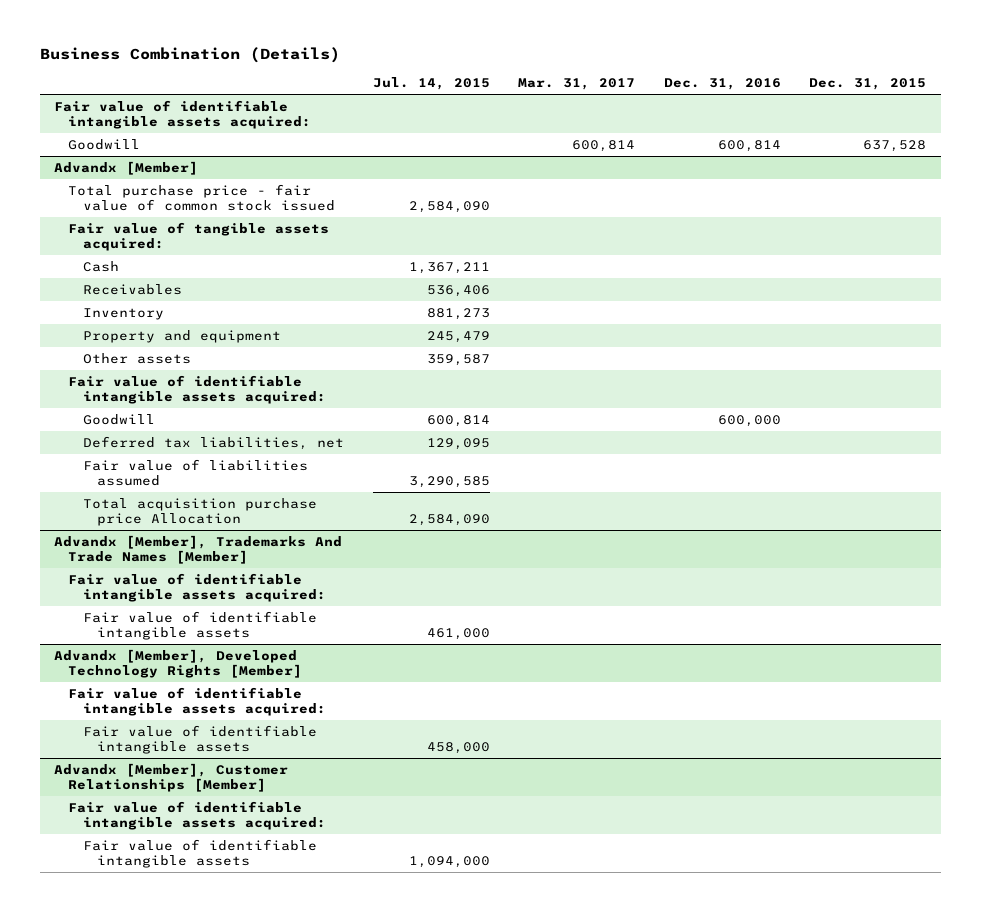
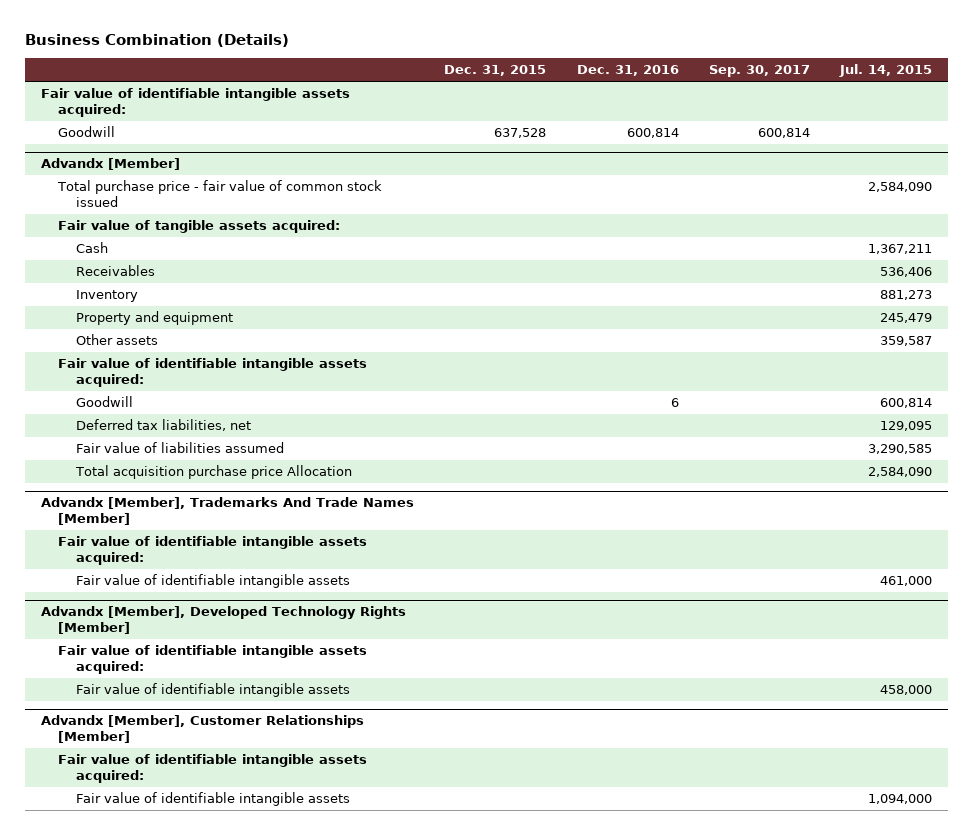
- | Jul. 14, 2015 | Mar. 31, 2017 | Dec. 31, 2016 | Dec. 31, 2015
+ | Dec. 31, 2015 | Dec. 31, 2016 | Sep. 30, 2017 | Jul. 14, 2015
@ Advandx [Member]
- Goodwill | 600,814 | | 600,000 |
+ Goodwill | | 6 | | 600,814

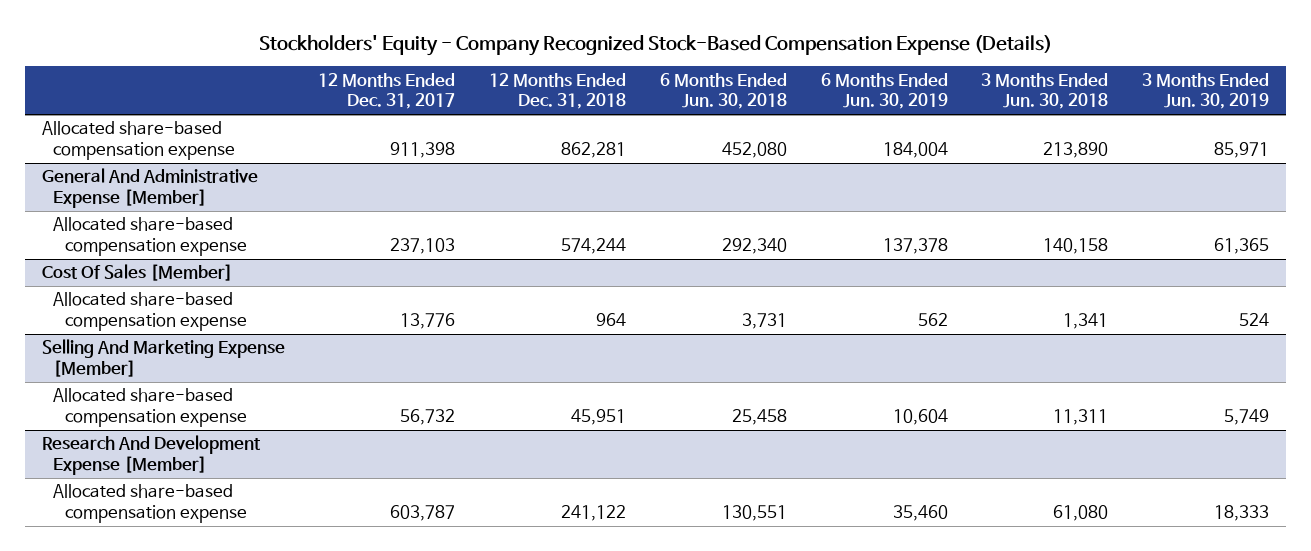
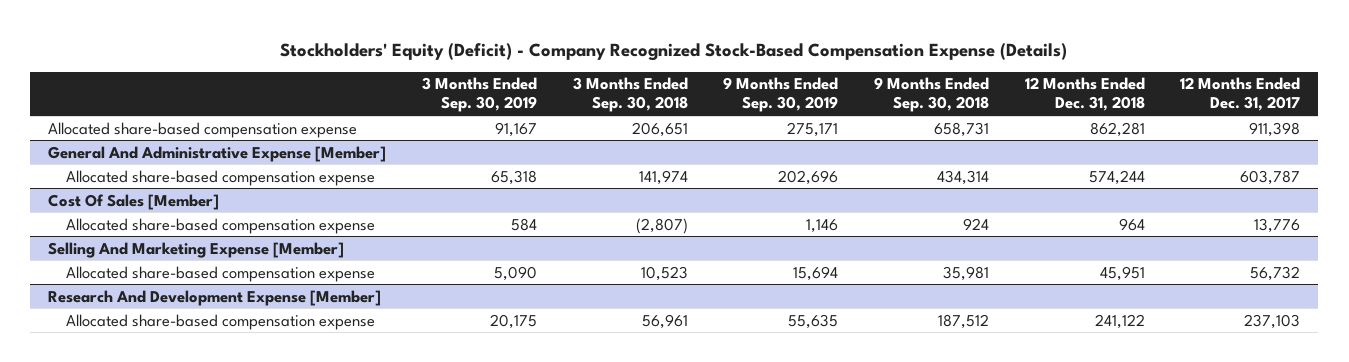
- Stockholders' Equity - Company Recognized Stock-Based Compensation Expense (Details)
+ Stockholders' Equity (Deficit) - Company Recognized Stock-Based Compensation Expense (Details)
- | 12 Months Ended Dec. 31, 2017 | 12 Months Ended Dec. 31, 2018 | 6 Months Ended Jun. 30, 2018 | 6 Months Ended Jun. 30, 2019 | 3 Months Ended Jun. 30, 2018 | 3 Months Ended Jun. 30, 2019
+ | 3 Months Ended Sep. 30, 2019 | 3 Months Ended Sep. 30, 2018 | 9 Months Ended Sep. 30, 2019 | 9 Months Ended Sep. 30, 2018 | 12 Months Ended Dec. 31, 2018 | 12 Months Ended Dec. 31, 2017
@ General And Administrative Expense [Member]
- Allocated share-based compensation expense | 237,103 | 574,244 | 292,340 | 137,378 | 140,158 | 61,365
+ Allocated share-based compensation expense | 65,318 | 141,974 | 202,696 | 434,314 | 574,244 | 603,787
@ Research And Development Expense [Member]
- Allocated share-based compensation expense | 603,787 | 241,122 | 130,551 | 35,460 | 61,080 | 18,333
+ Allocated share-based compensation expense | 20,175 | 56,961 | 55,635 | 187,512 | 241,122 | 237,103

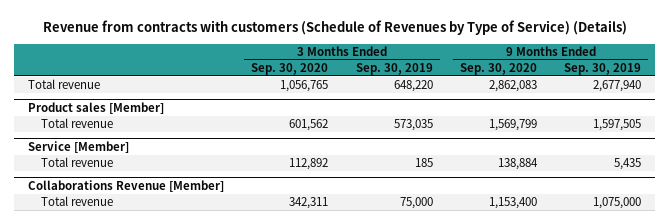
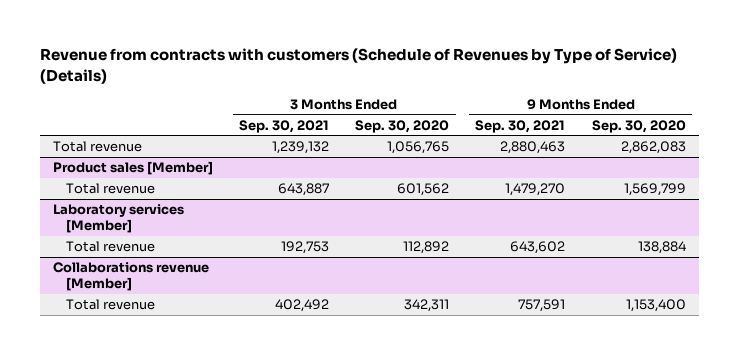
- | 3 Months Ended Sep. 30, 2020 | 3 Months Ended Sep. 30, 2019 | 9 Months Ended Sep. 30, 2020 | 9 Months Ended Sep. 30, 2019
+ | 3 Months Ended Sep. 30, 2021 | 3 Months Ended Sep. 30, 2020 | 9 Months Ended Sep. 30, 2021 | 9 Months Ended Sep. 30, 2020
- Service [Member]
+ Laboratory services [Member]
- Collaborations Revenue [Member]
+ Collaborations revenue [Member]

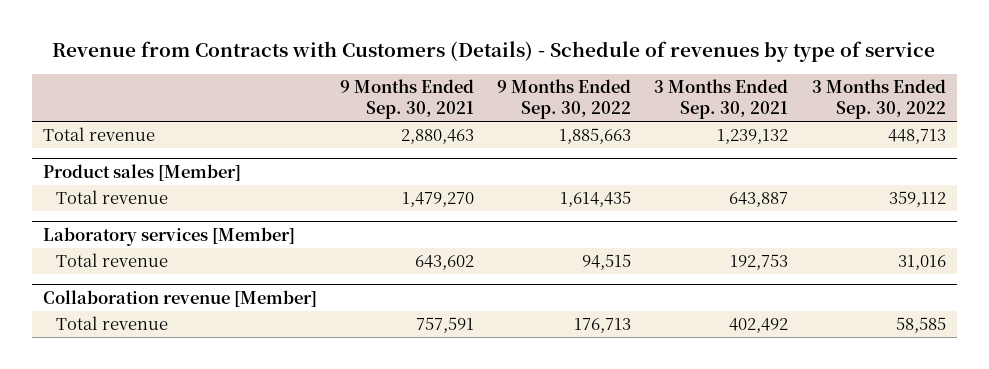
- Revenue from contracts with customers (Schedule of Revenues by Type of Service) (Details)
+ Revenue from Contracts with Customers (Details) - Schedule of revenues by type of service
- | 3 Months Ended Sep. 30, 2021 | 3 Months Ended Sep. 30, 2020 | 9 Months Ended Sep. 30, 2021 | 9 Months Ended Sep. 30, 2020
+ | 9 Months Ended Sep. 30, 2021 | 9 Months Ended Sep. 30, 2022 | 3 Months Ended Sep. 30, 2021 | 3 Months Ended Sep. 30, 2022
- Collaborations revenue [Member]
+ Collaboration revenue [Member]

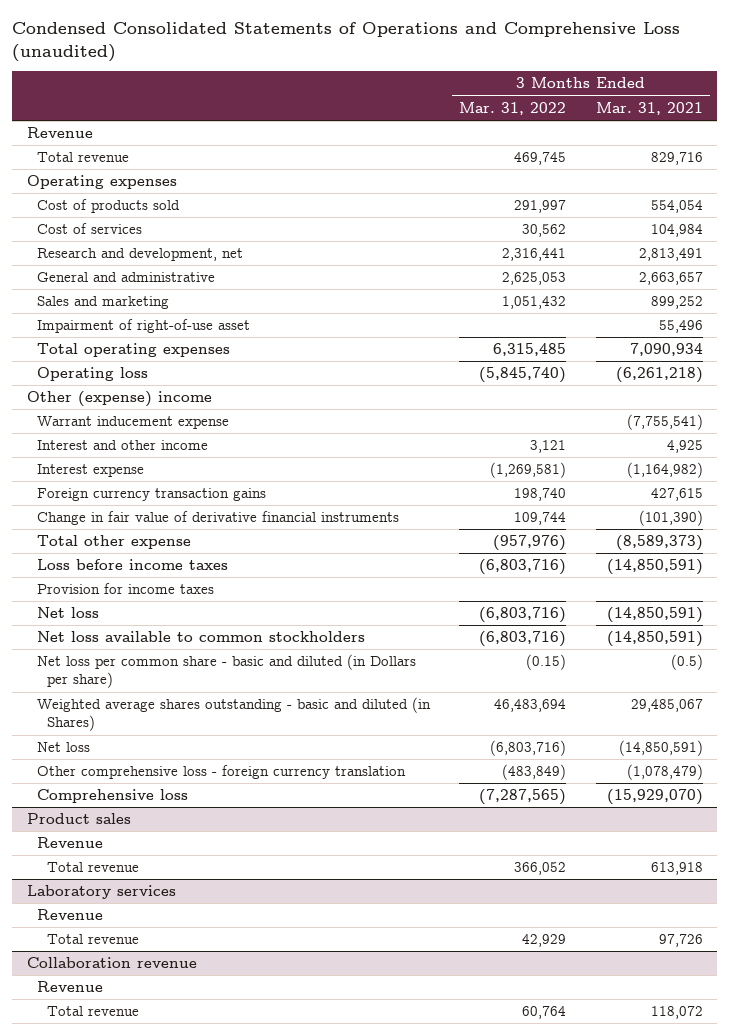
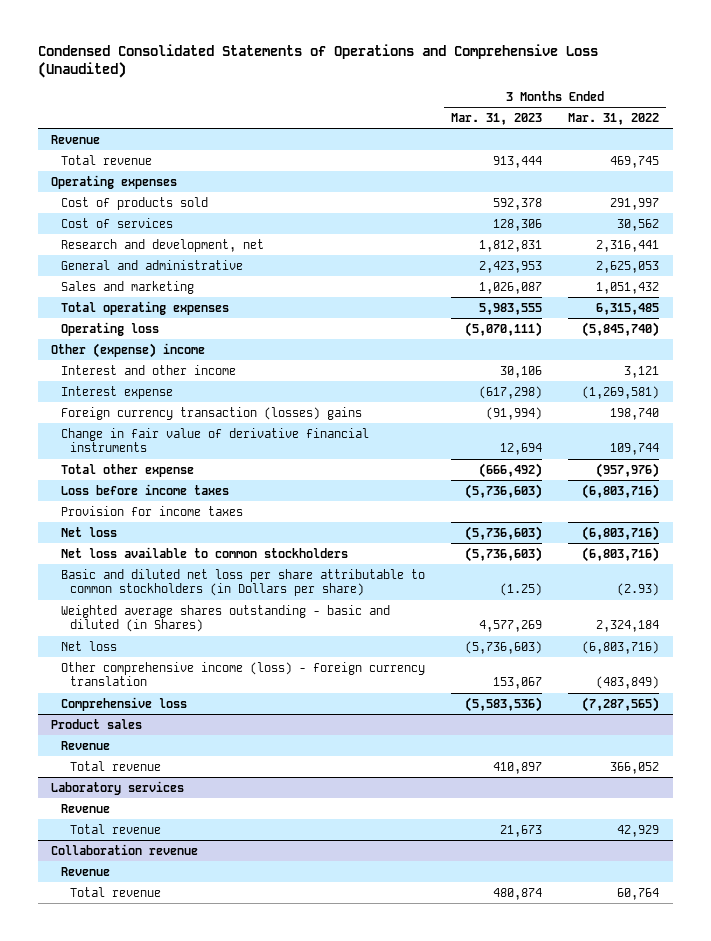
- Condensed Consolidated Statements of Operations and Comprehensive Loss (unaudited)
+ Condensed Consolidated Statements of Operations and Comprehensive Loss (Unaudited)
- | 3 Months Ended Mar. 31, 2022 | 3 Months Ended Mar. 31, 2021
+ | 3 Months Ended Mar. 31, 2023 | 3 Months Ended Mar. 31, 2022
- Impairment of right-of-use asset | | 55,496
- Warrant inducement expense | | (7,755,541)
- Foreign currency transaction gains | 198,740 | 427,615
+ Foreign currency transaction (losses) gains | (91,994) | 198,740
- Net loss per common share - basic and diluted (in Dollars per share) | (0.15) | (0.5)
- Weighted average shares outstanding - basic and diluted (in Shares) | 46,483,694 | 29,485,067
+ Basic and diluted net loss per share attributable to common stockholders (in Dollars per share) | (1.25) | (2.93)
+ Weighted average shares outstanding - basic and diluted (in Shares) | 4,577,269 | 2,324,184
- Other comprehensive loss - foreign currency translation | (483,849) | (1,078,479)
+ Other comprehensive income (loss) - foreign currency translation | 153,067 | (483,849)

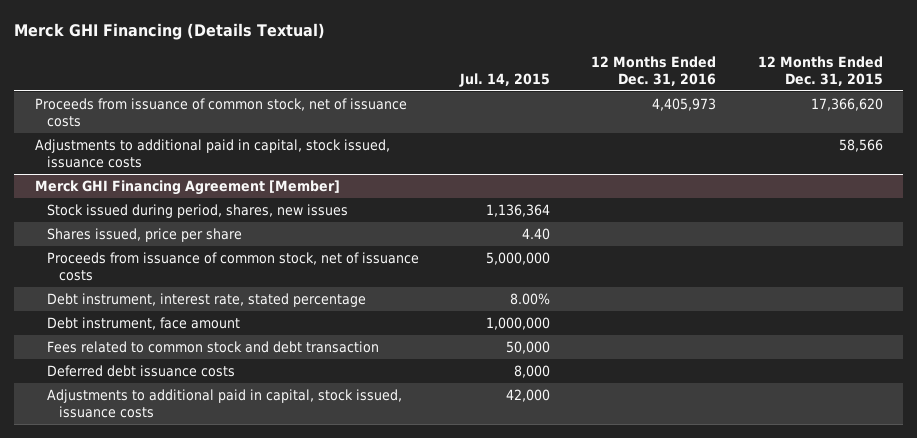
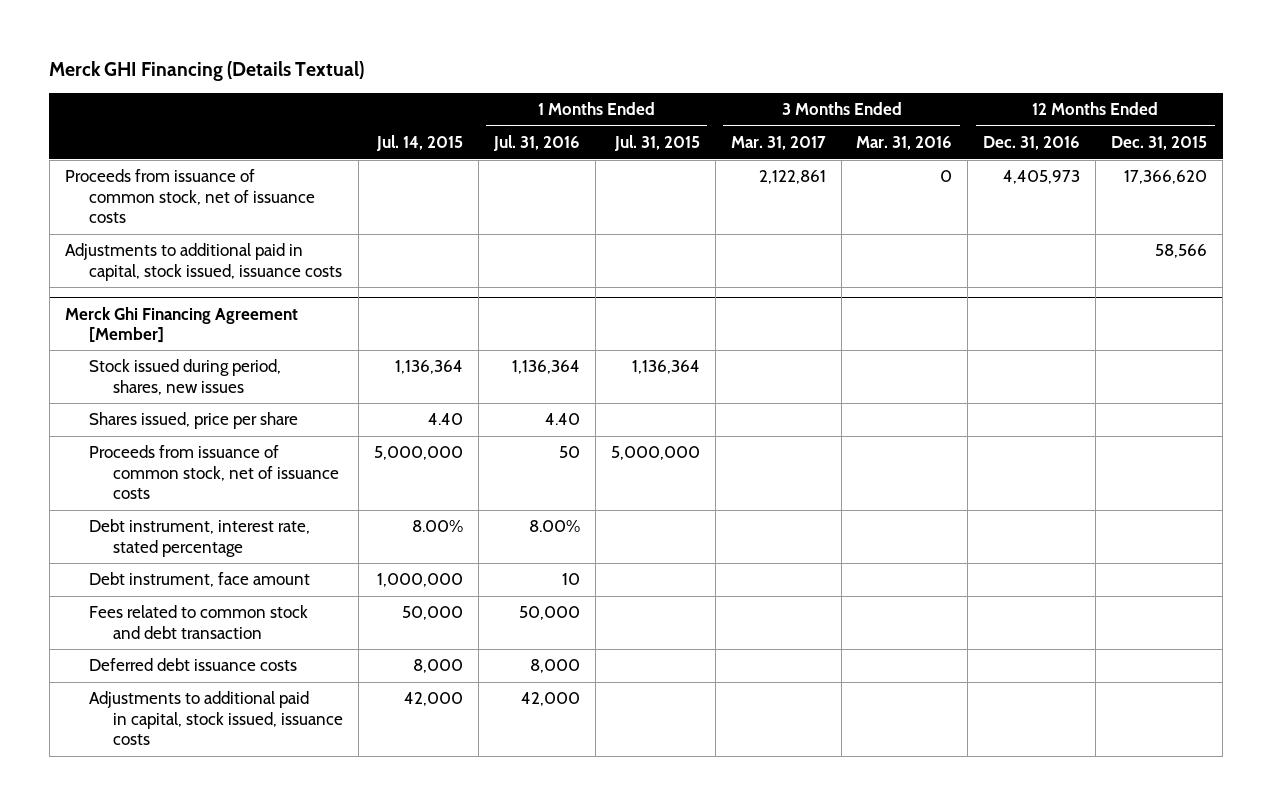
- | Jul. 14, 2015 | 12 Months Ended Dec. 31, 2016 | 12 Months Ended Dec. 31, 2015
+ | Jul. 14, 2015 | 1 Months Ended Jul. 31, 2016 | 1 Months Ended Jul. 31, 2015 | 3 Months Ended Mar. 31, 2017 | 3 Months Ended Mar. 31, 2016 | 12 Months Ended Dec. 31, 2016 | 12 Months Ended Dec. 31, 2015
- Merck GHI Financing Agreement [Member]
+ Merck Ghi Financing Agreement [Member]

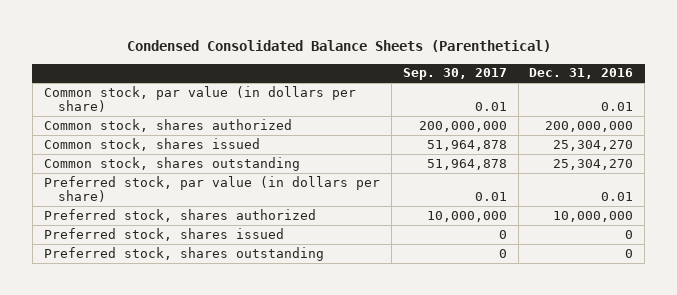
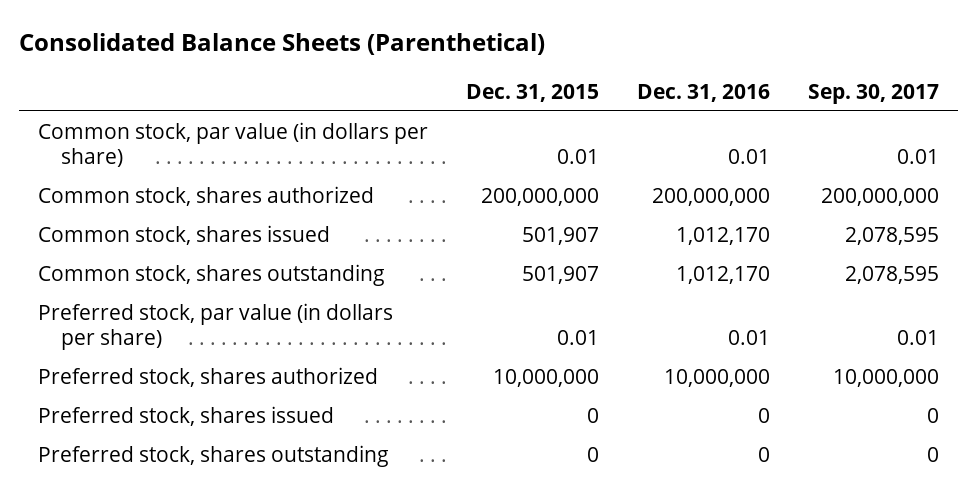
- Condensed Consolidated Balance Sheets (Parenthetical)
+ Consolidated Balance Sheets (Parenthetical)
- | Sep. 30, 2017 | Dec. 31, 2016
+ | Dec. 31, 2015 | Dec. 31, 2016 | Sep. 30, 2017
- Common stock, shares issued | 51,964,878 | 25,304,270
- Common stock, shares outstanding | 51,964,878 | 25,304,270
+ Common stock, shares issued | 501,907 | 1,012,170 | 2,078,595
+ Common stock, shares outstanding | 501,907 | 1,012,170 | 2,078,595

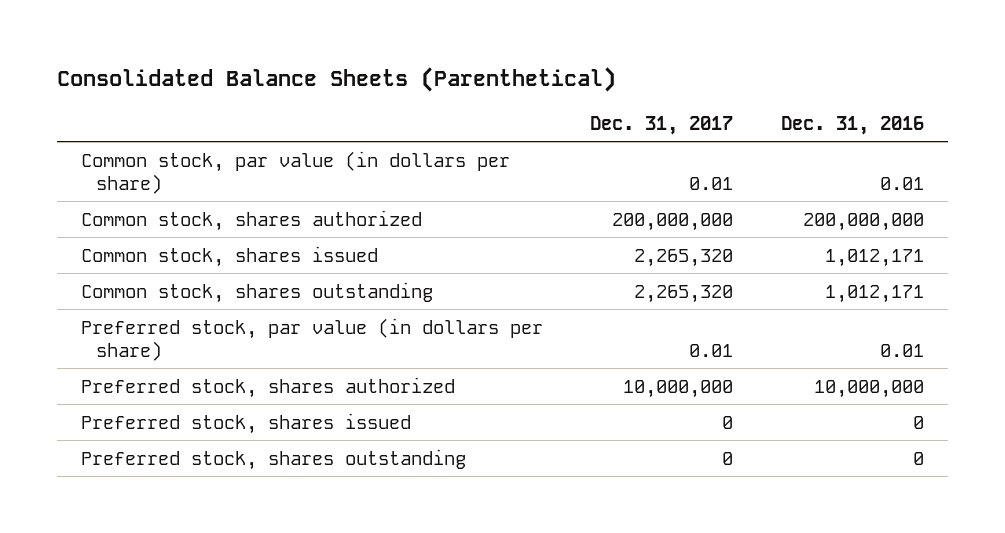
- | Dec. 31, 2015 | Dec. 31, 2016 | Sep. 30, 2017
+ | Dec. 31, 2017 | Dec. 31, 2016
- Common stock, shares issued | 501,907 | 1,012,170 | 2,078,595
- Common stock, shares outstanding | 501,907 | 1,012,170 | 2,078,595
+ Common stock, shares issued | 2,265,320 | 1,012,171
+ Common stock, shares outstanding | 2,265,320 | 1,012,171

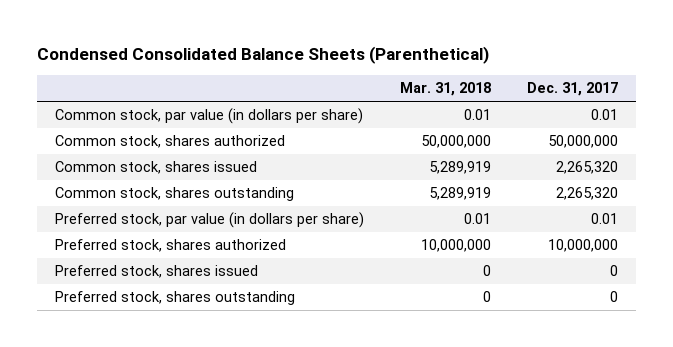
- Consolidated Balance Sheets (Parenthetical)
+ Condensed Consolidated Balance Sheets (Parenthetical)
- | Dec. 31, 2017 | Dec. 31, 2016
+ | Mar. 31, 2018 | Dec. 31, 2017
- Common stock, shares authorized | 200,000,000 | 200,000,000
+ Common stock, shares authorized | 50,000,000 | 50,000,000

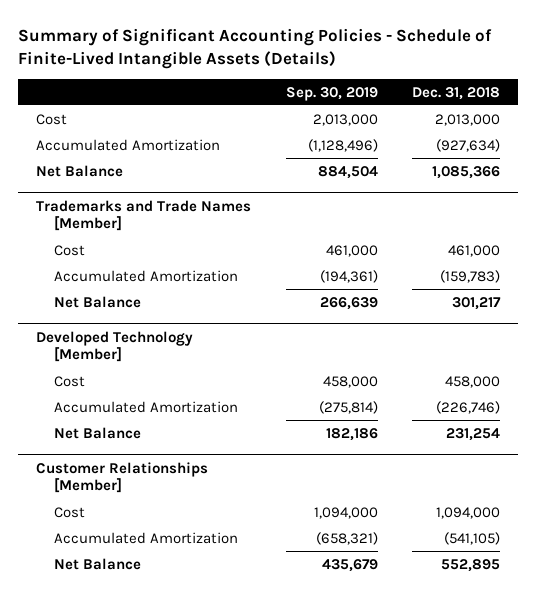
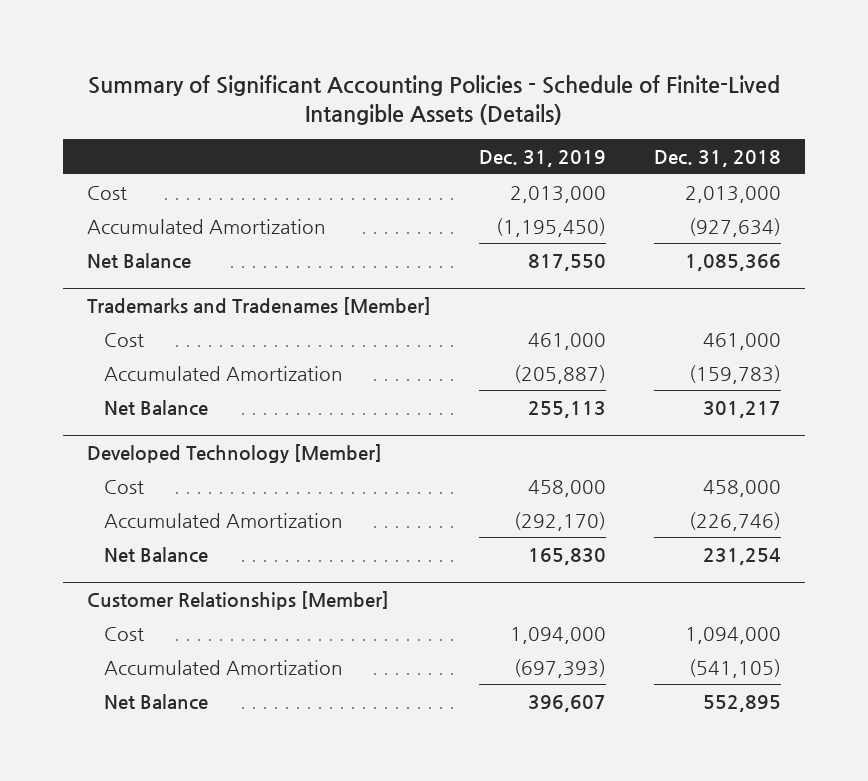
- | Sep. 30, 2019 | Dec. 31, 2018
+ | Dec. 31, 2019 | Dec. 31, 2018
- Trademarks and Trade Names [Member]
+ Trademarks and Tradenames [Member]

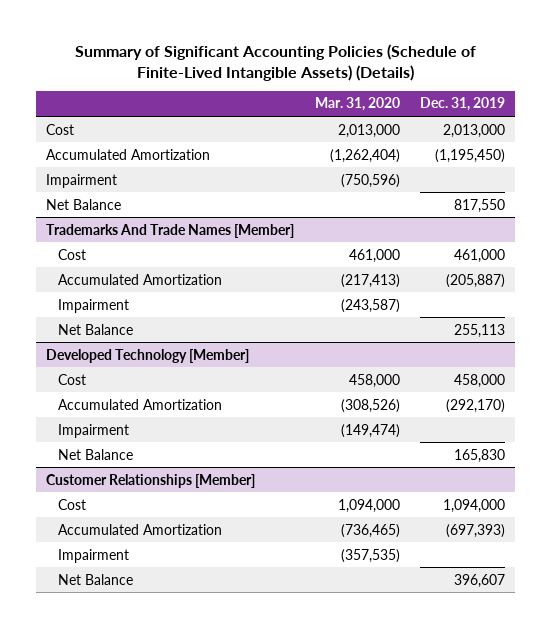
- Summary of Significant Accounting Policies - Schedule of Finite-Lived Intangible Assets (Details)
+ Summary of Significant Accounting Policies (Schedule of Finite-Lived Intangible Assets) (Details)
- | Dec. 31, 2019 | Dec. 31, 2018
+ | Mar. 31, 2020 | Dec. 31, 2019
+ Impairment | (750,596) |
- Trademarks and Tradenames [Member]
+ Trademarks And Trade Names [Member]
+ Impairment | (243,587) |
@ Developed Technology [Member]
+ Impairment | (149,474) |
@ Customer Relationships [Member]
+ Impairment | (357,535) |

